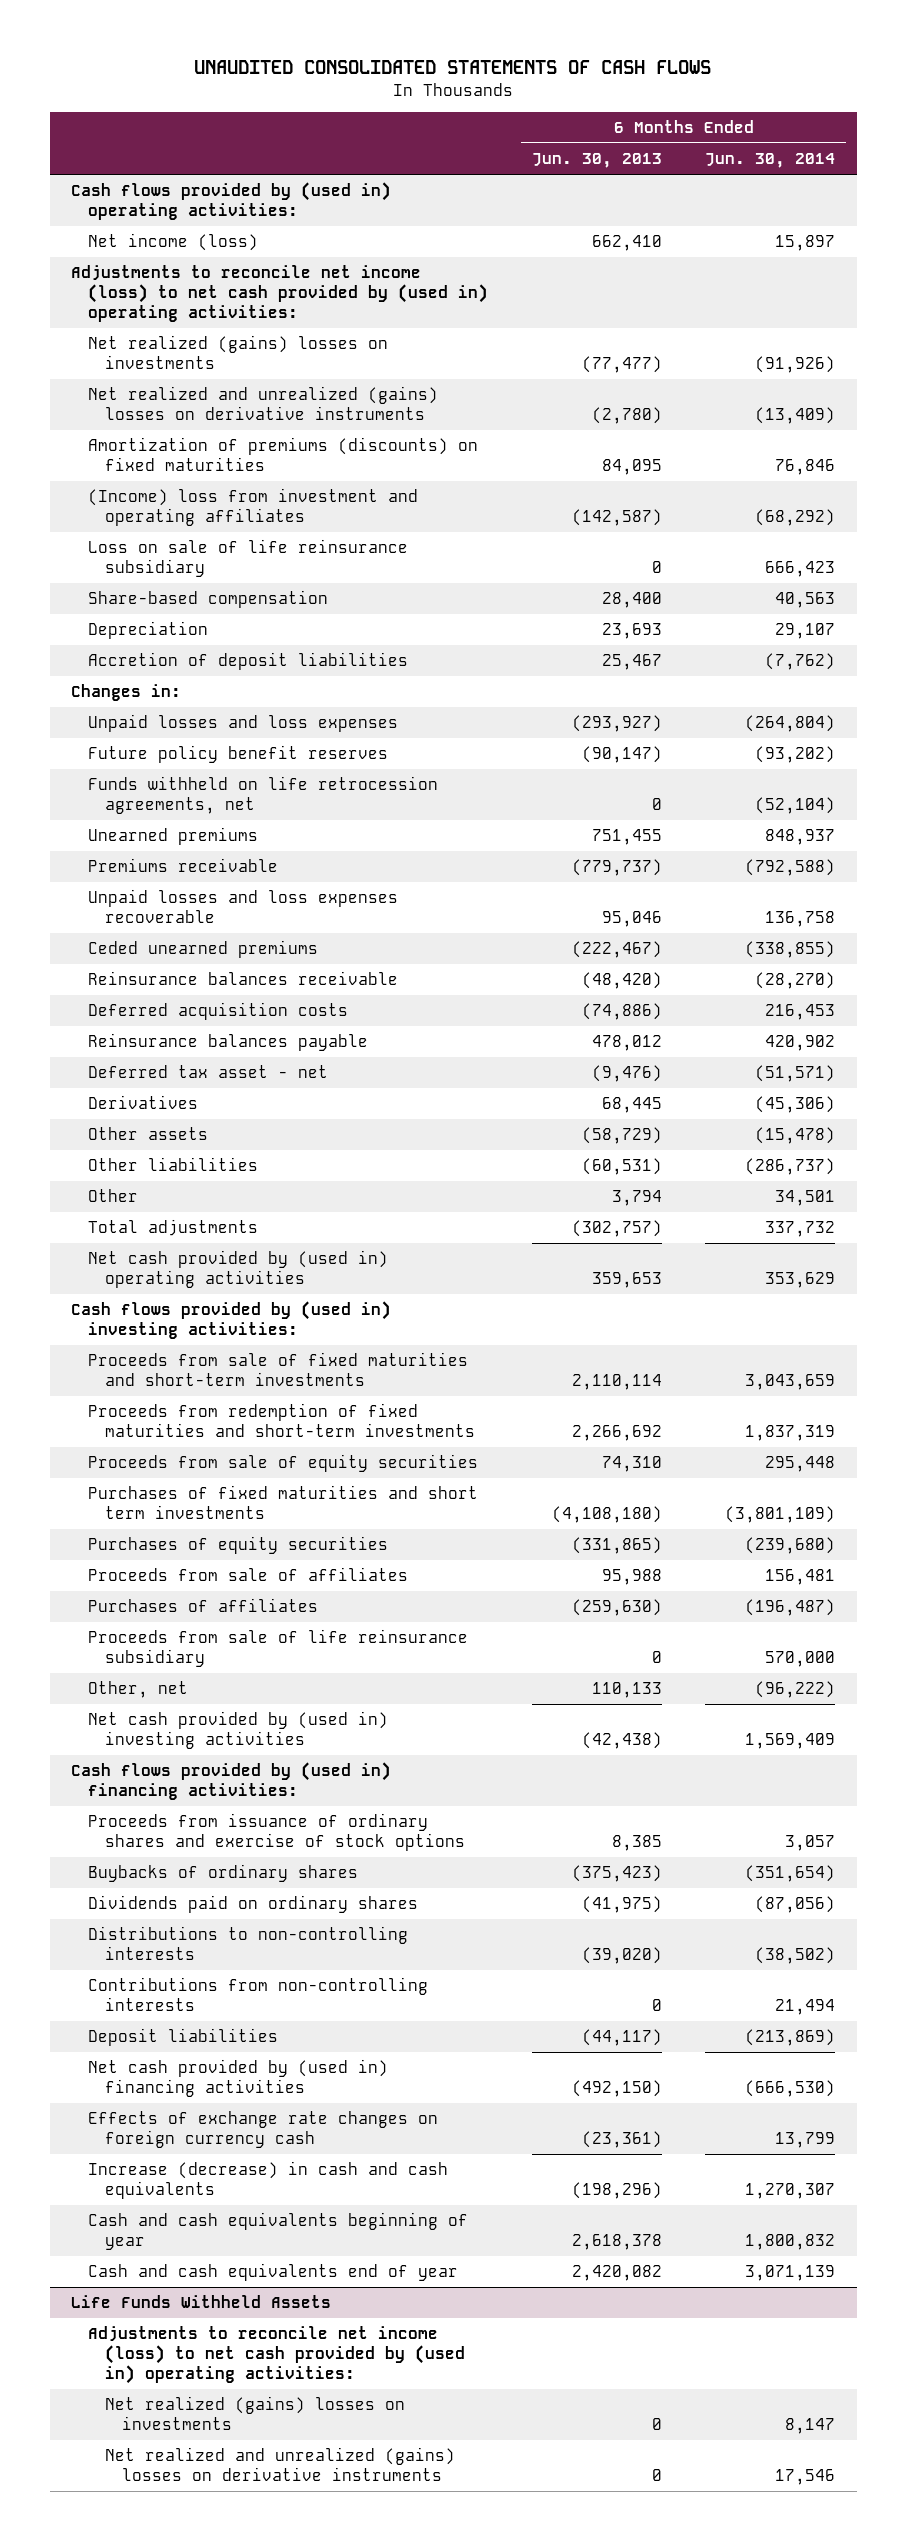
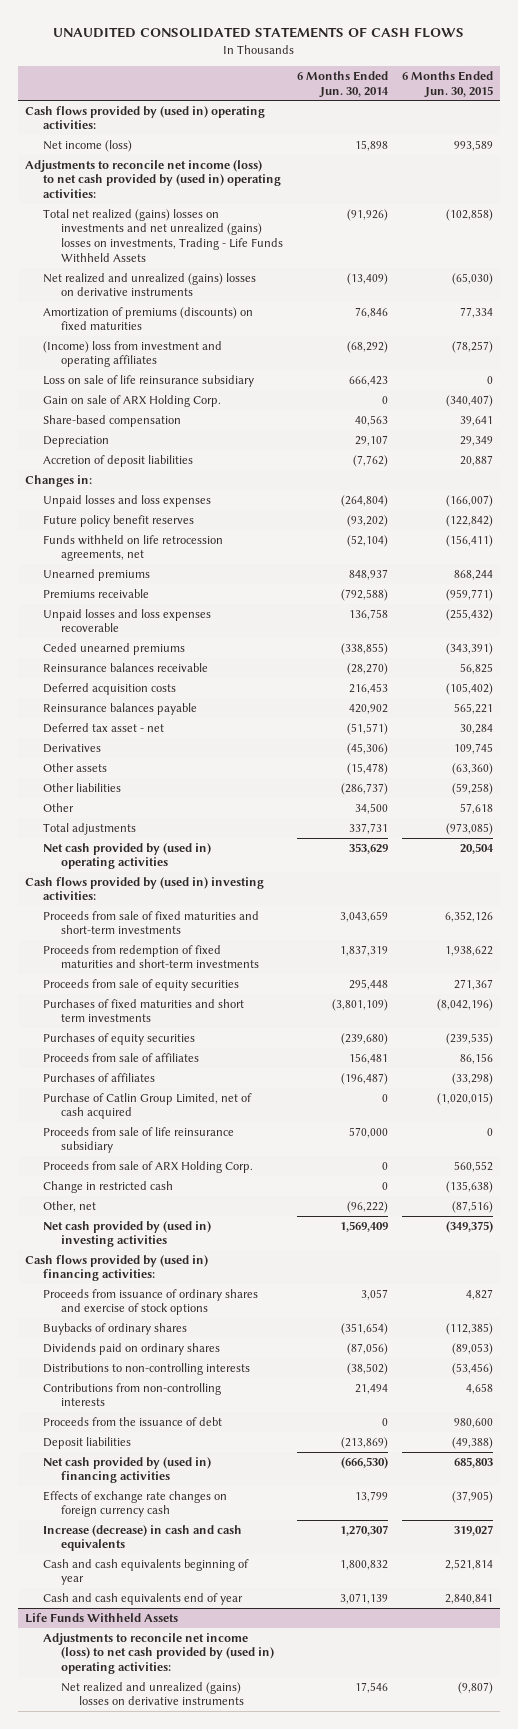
- | 6 Months Ended Jun. 30, 2013 | 6 Months Ended Jun. 30, 2014
+ | 6 Months Ended Jun. 30, 2014 | 6 Months Ended Jun. 30, 2015
- Net income (loss) | 662,410 | 15,897
+ Net income (loss) | 15,898 | 993,589
- Net realized (gains) losses on investments | (77,477) | (91,926)
+ Total net realized (gains) losses on investments and net unrealized (gains) losses on investments, Trading - Life Funds Withheld Assets | (91,926) | (102,858)
+ Gain on sale of ARX Holding Corp. | 0 | (340,407)
- Other | 3,794 | 34,501
- Total adjustments | (302,757) | 337,732
+ Other | 34,500 | 57,618
+ Total adjustments | 337,731 | (973,085)
+ Purchase of Catlin Group Limited, net of cash acquired | 0 | (1,020,015)
+ Proceeds from sale of ARX Holding Corp. | 0 | 560,552
+ Change in restricted cash | 0 | (135,638)
+ Proceeds from the issuance of debt | 0 | 980,600
@ Life Funds Withheld Assets
- Net realized (gains) losses on investments | 0 | 8,147

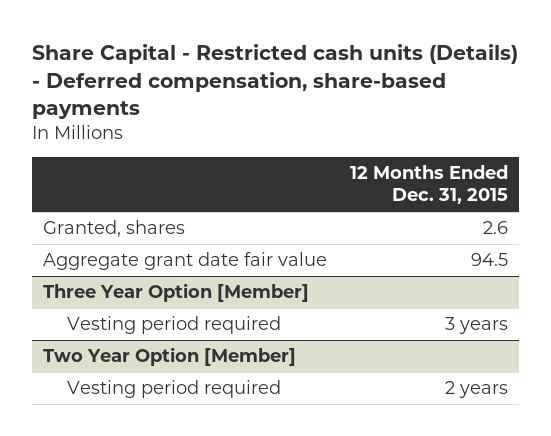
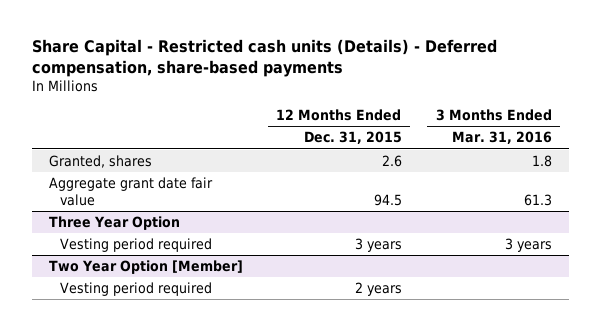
- | 12 Months Ended Dec. 31, 2015
+ | 12 Months Ended Dec. 31, 2015 | 3 Months Ended Mar. 31, 2016
- Three Year Option [Member]
+ Three Year Option

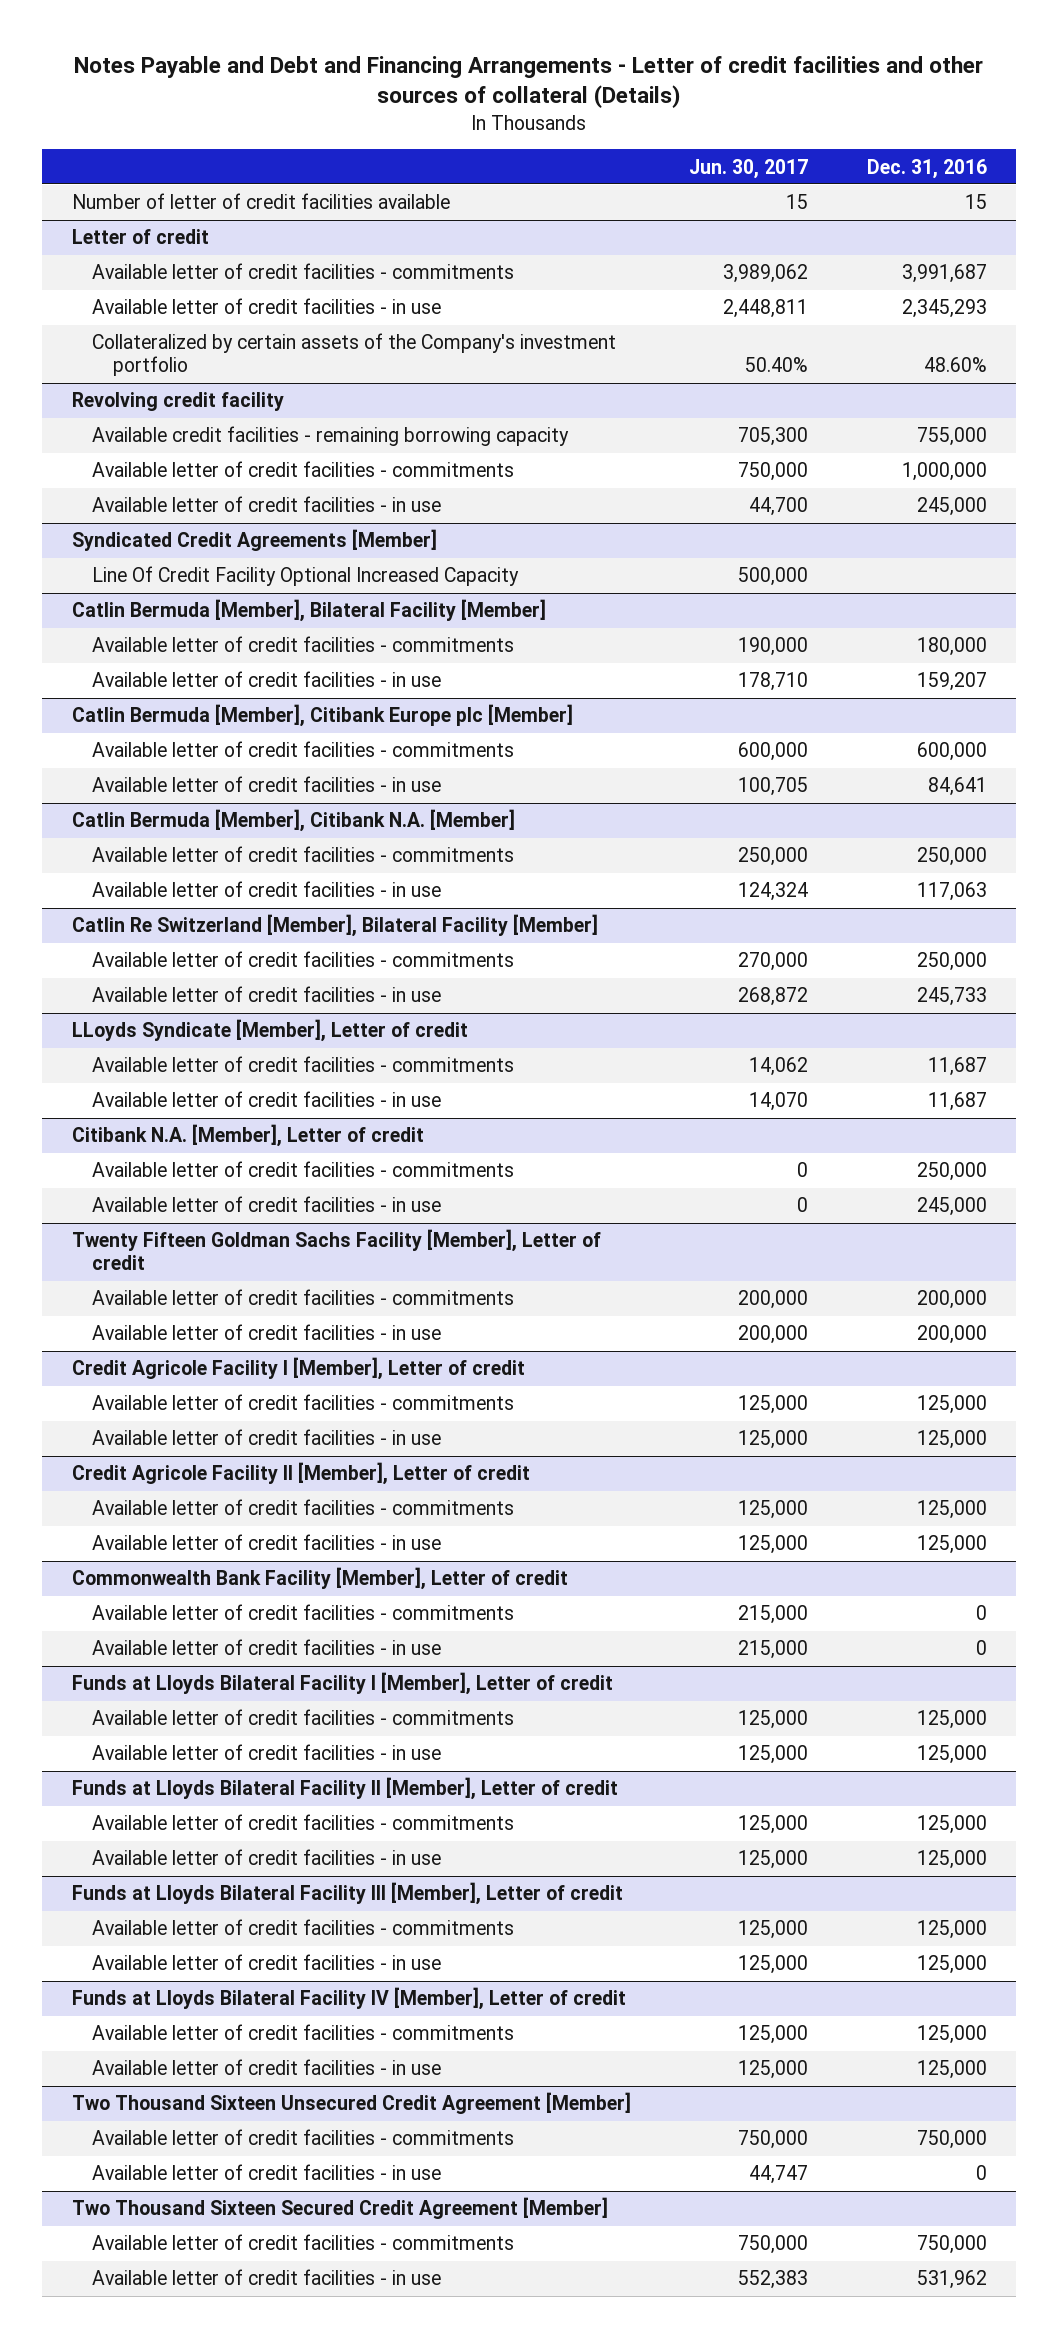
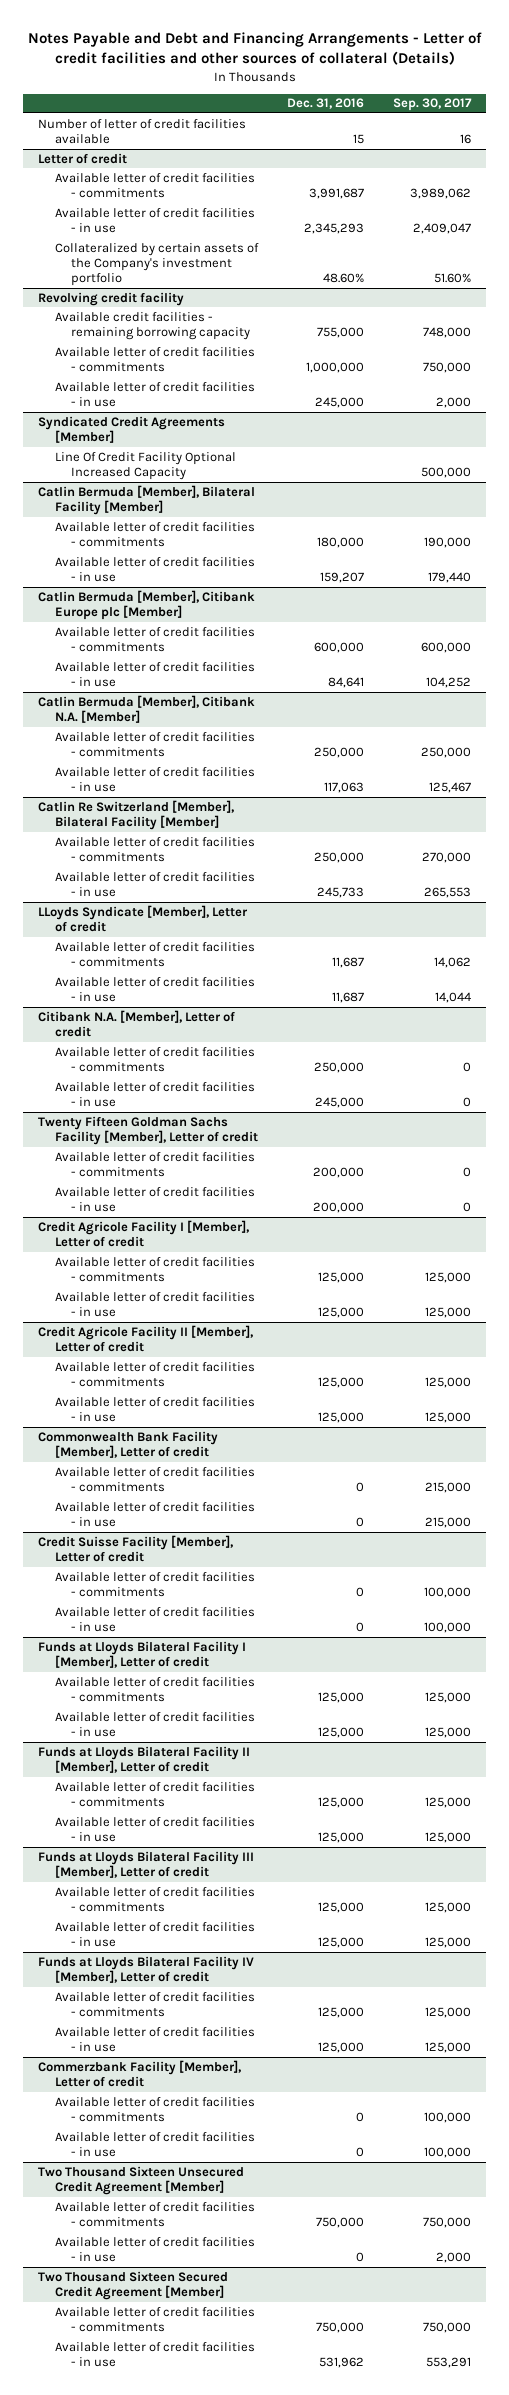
- | Jun. 30, 2017 | Dec. 31, 2016
+ | Dec. 31, 2016 | Sep. 30, 2017
+ Credit Suisse Facility [Member], Letter of credit
+ Available letter of credit facilities - commitments | 0 | 100,000
+ Available letter of credit facilities - in use | 0 | 100,000
+ Commerzbank Facility [Member], Letter of credit
+ Available letter of credit facilities - commitments | 0 | 100,000
+ Available letter of credit facilities - in use | 0 | 100,000

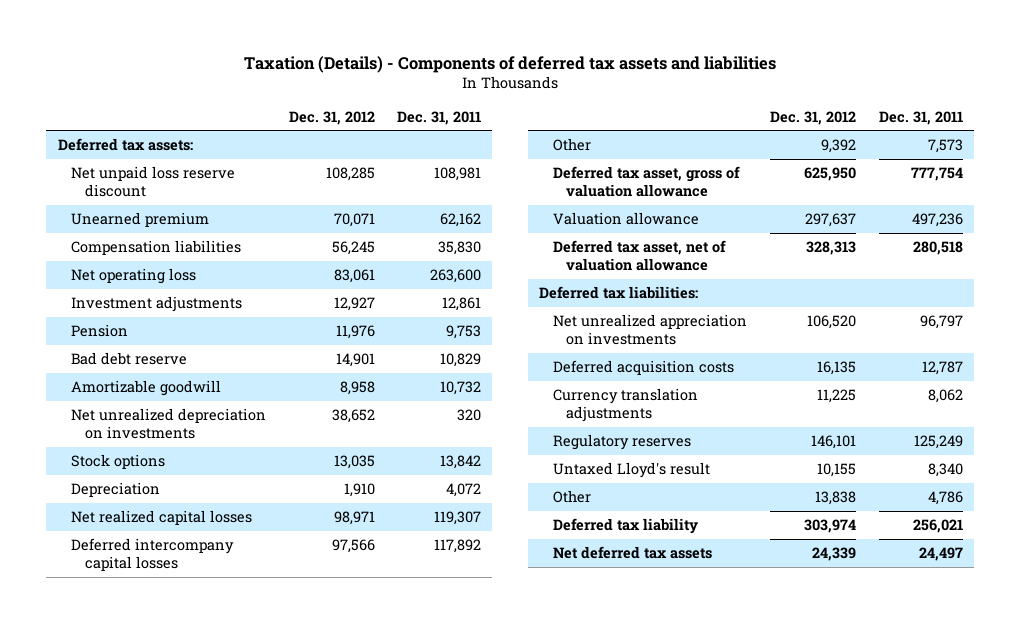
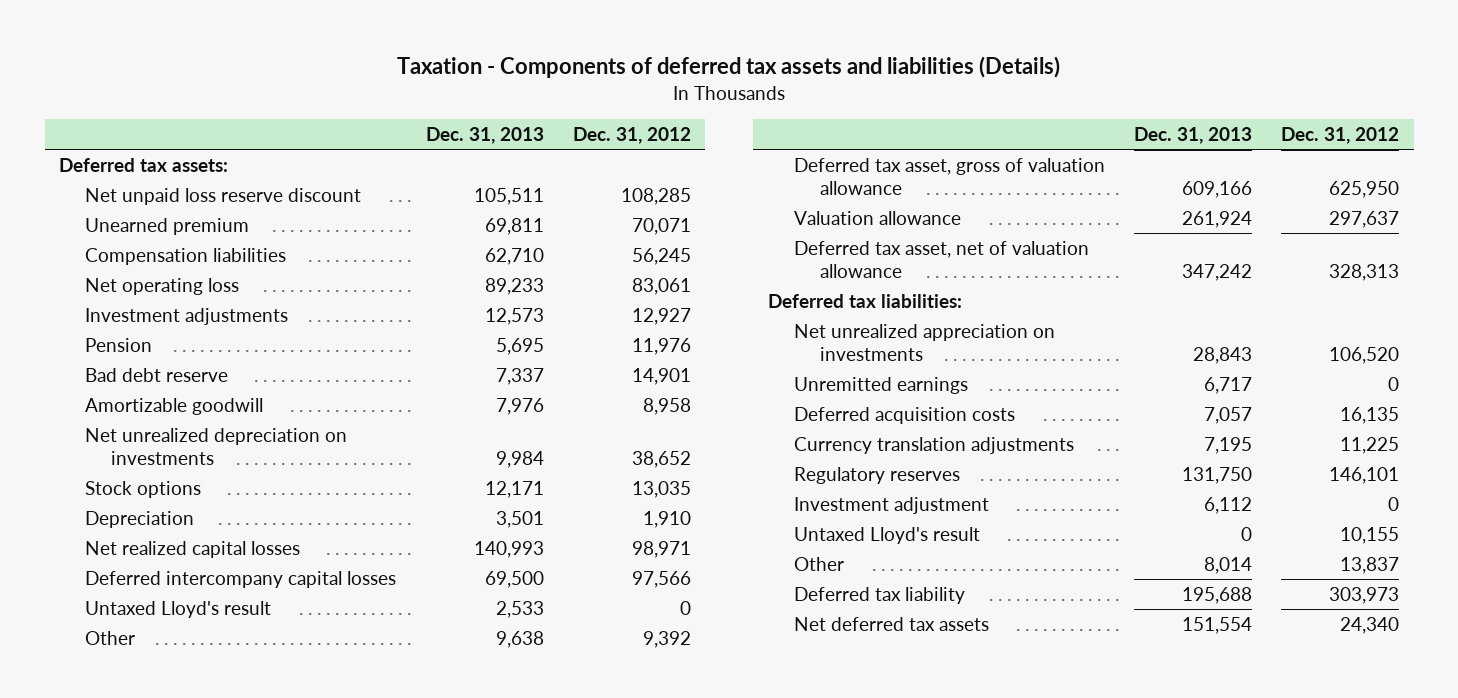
- Taxation (Details) - Components of deferred tax assets and liabilities
+ Taxation - Components of deferred tax assets and liabilities (Details)
- | Dec. 31, 2012 | Dec. 31, 2011
+ | Dec. 31, 2013 | Dec. 31, 2012
+ Untaxed Lloyd's result | 2,533 | 0
+ Unremitted earnings | 6,717 | 0
+ Investment adjustment | 6,112 | 0
- Other | 13,838 | 4,786
- Deferred tax liability | 303,974 | 256,021
- Net deferred tax assets | 24,339 | 24,497
+ Other | 8,014 | 13,837
+ Deferred tax liability | 195,688 | 303,973
+ Net deferred tax assets | 151,554 | 24,340

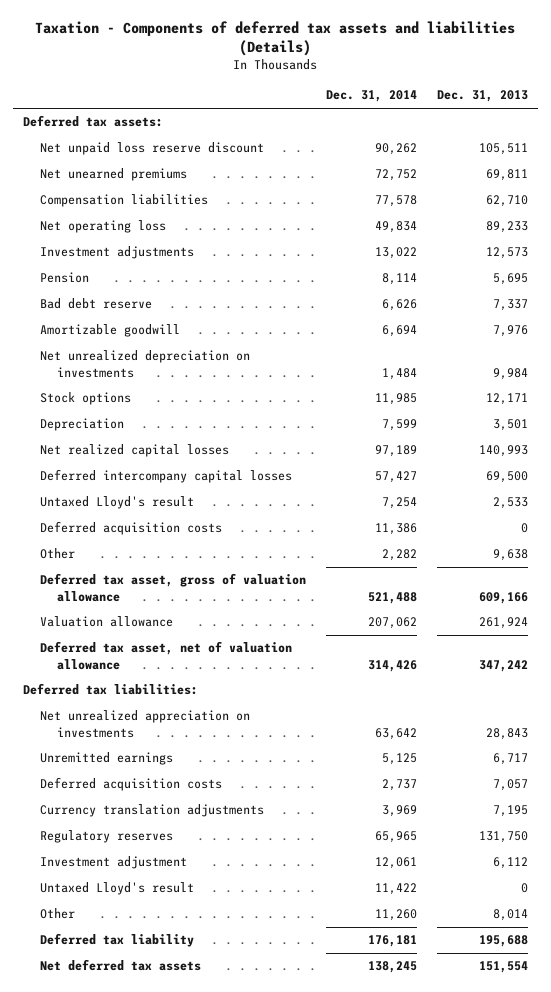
- | Dec. 31, 2013 | Dec. 31, 2012
+ | Dec. 31, 2014 | Dec. 31, 2013
- Unearned premium | 69,811 | 70,071
+ Net unearned premiums | 72,752 | 69,811
+ Deferred acquisition costs | 11,386 | 0

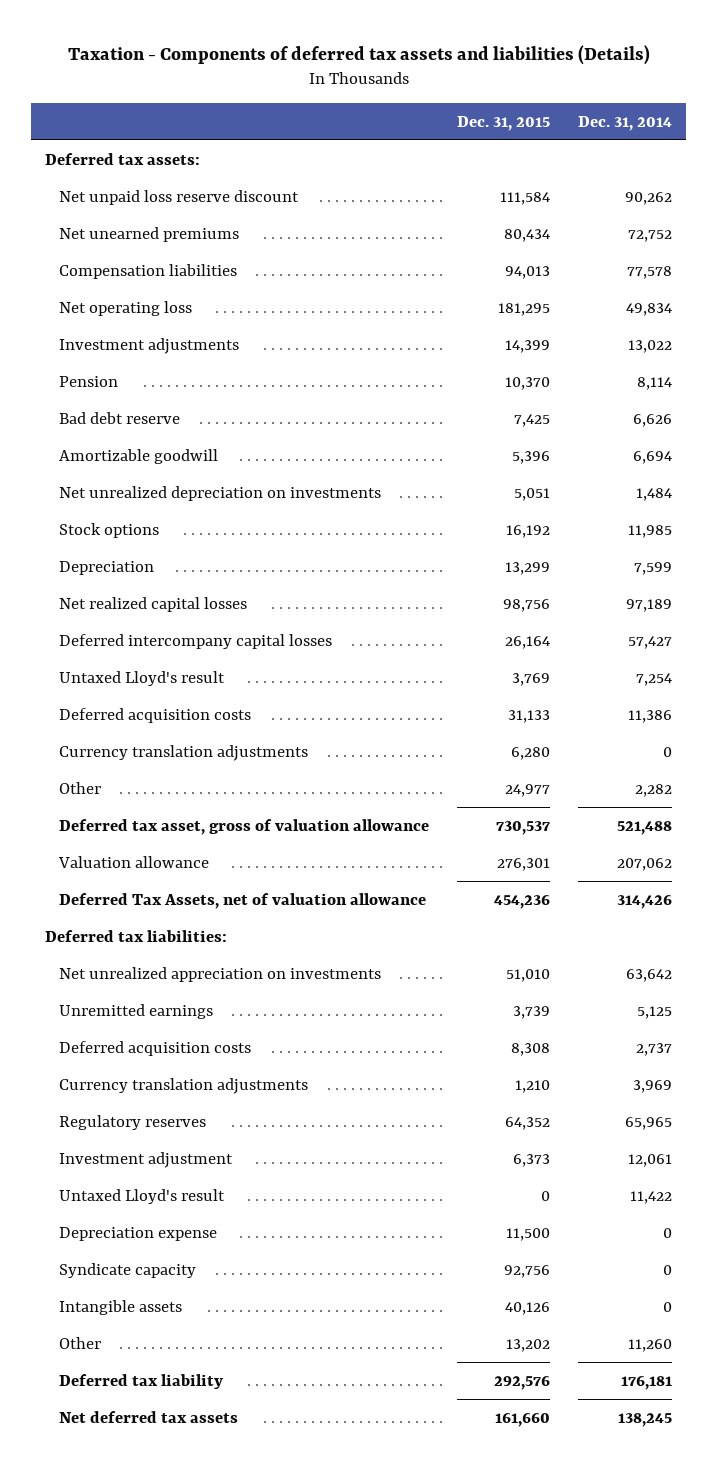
- | Dec. 31, 2014 | Dec. 31, 2013
+ | Dec. 31, 2015 | Dec. 31, 2014
+ Currency translation adjustments | 6,280 | 0
- Deferred tax asset, net of valuation allowance | 314,426 | 347,242
+ Deferred Tax Assets, net of valuation allowance | 454,236 | 314,426
+ Depreciation expense | 11,500 | 0
+ Syndicate capacity | 92,756 | 0
+ Intangible assets | 40,126 | 0

